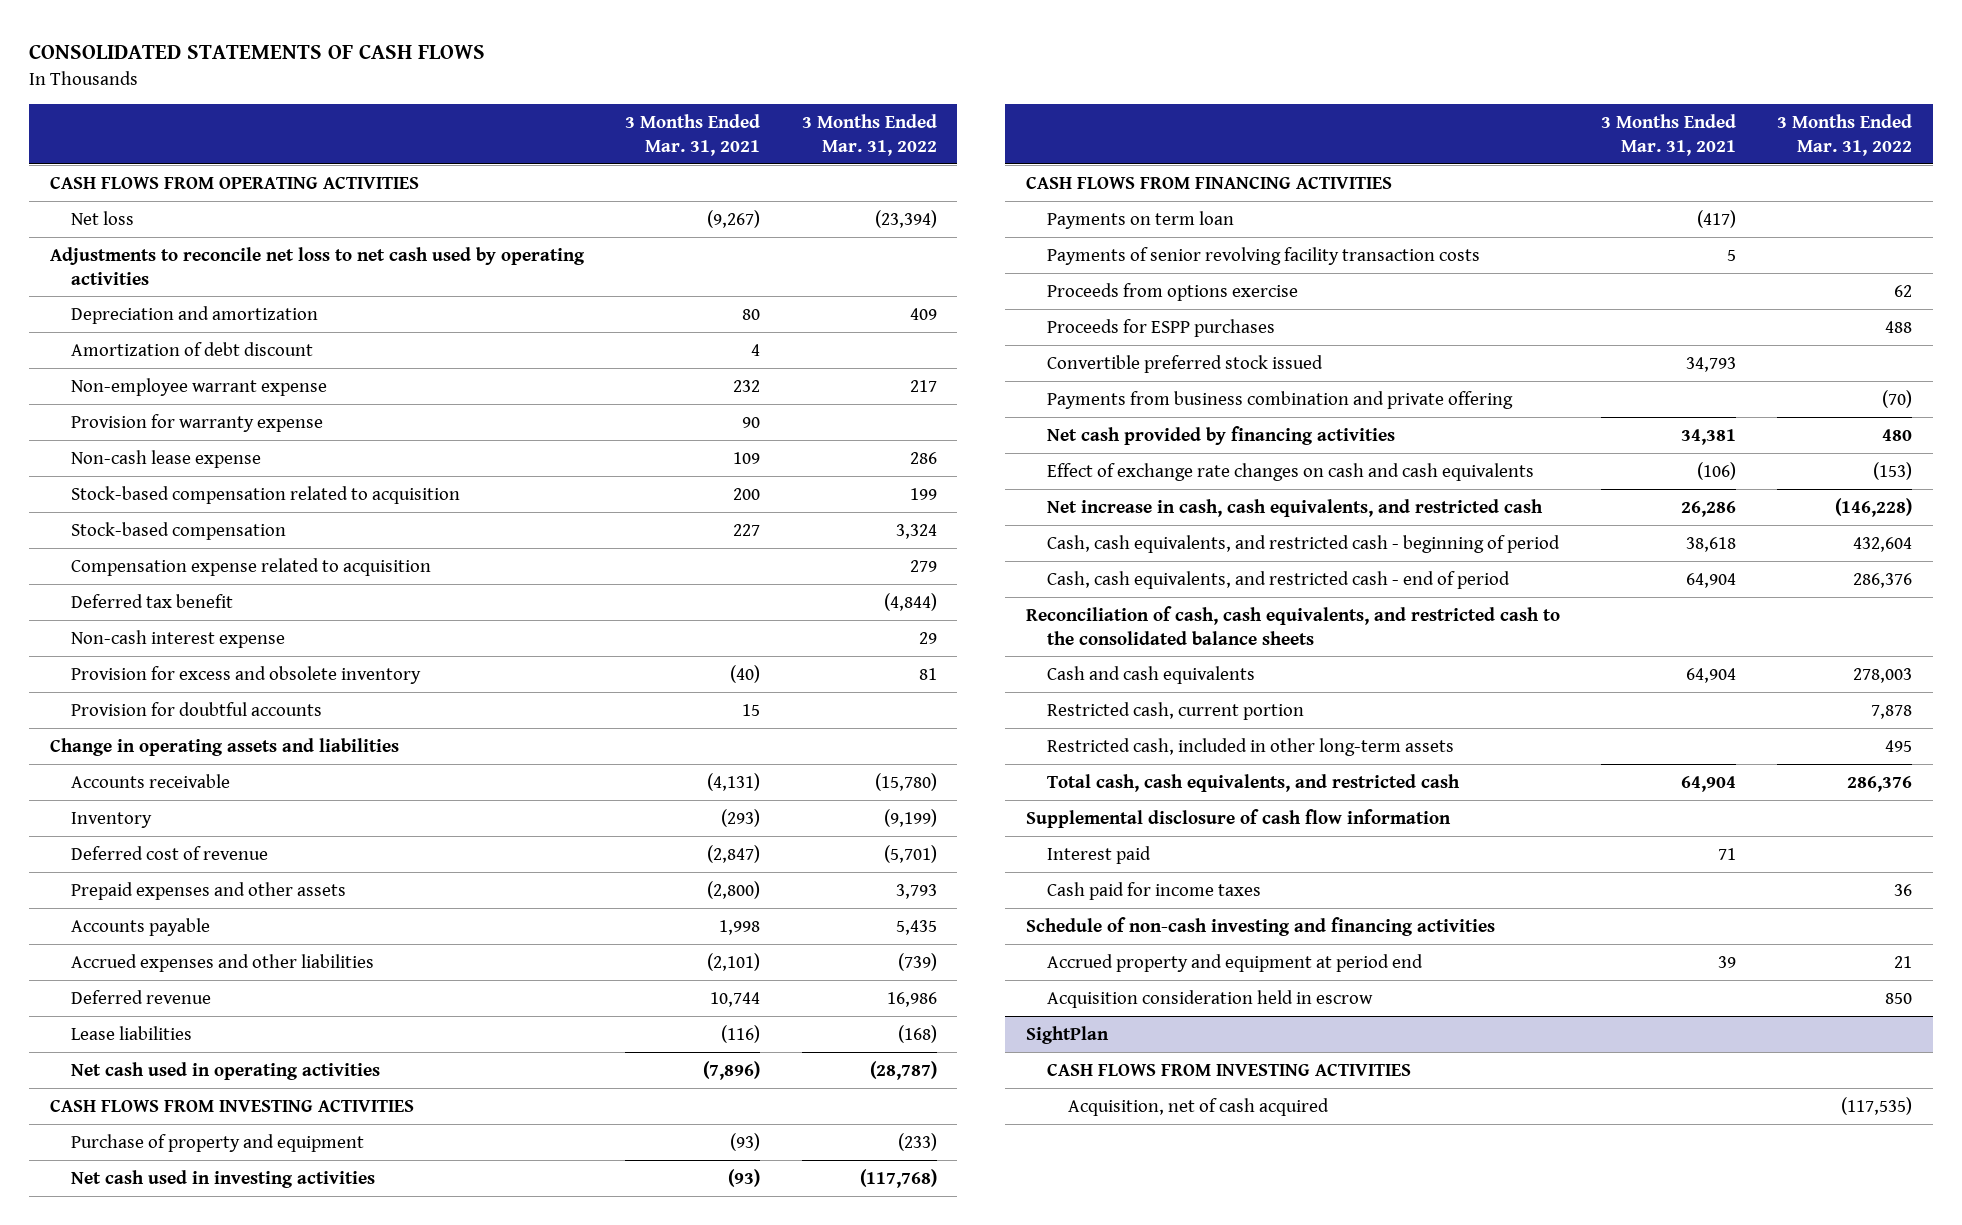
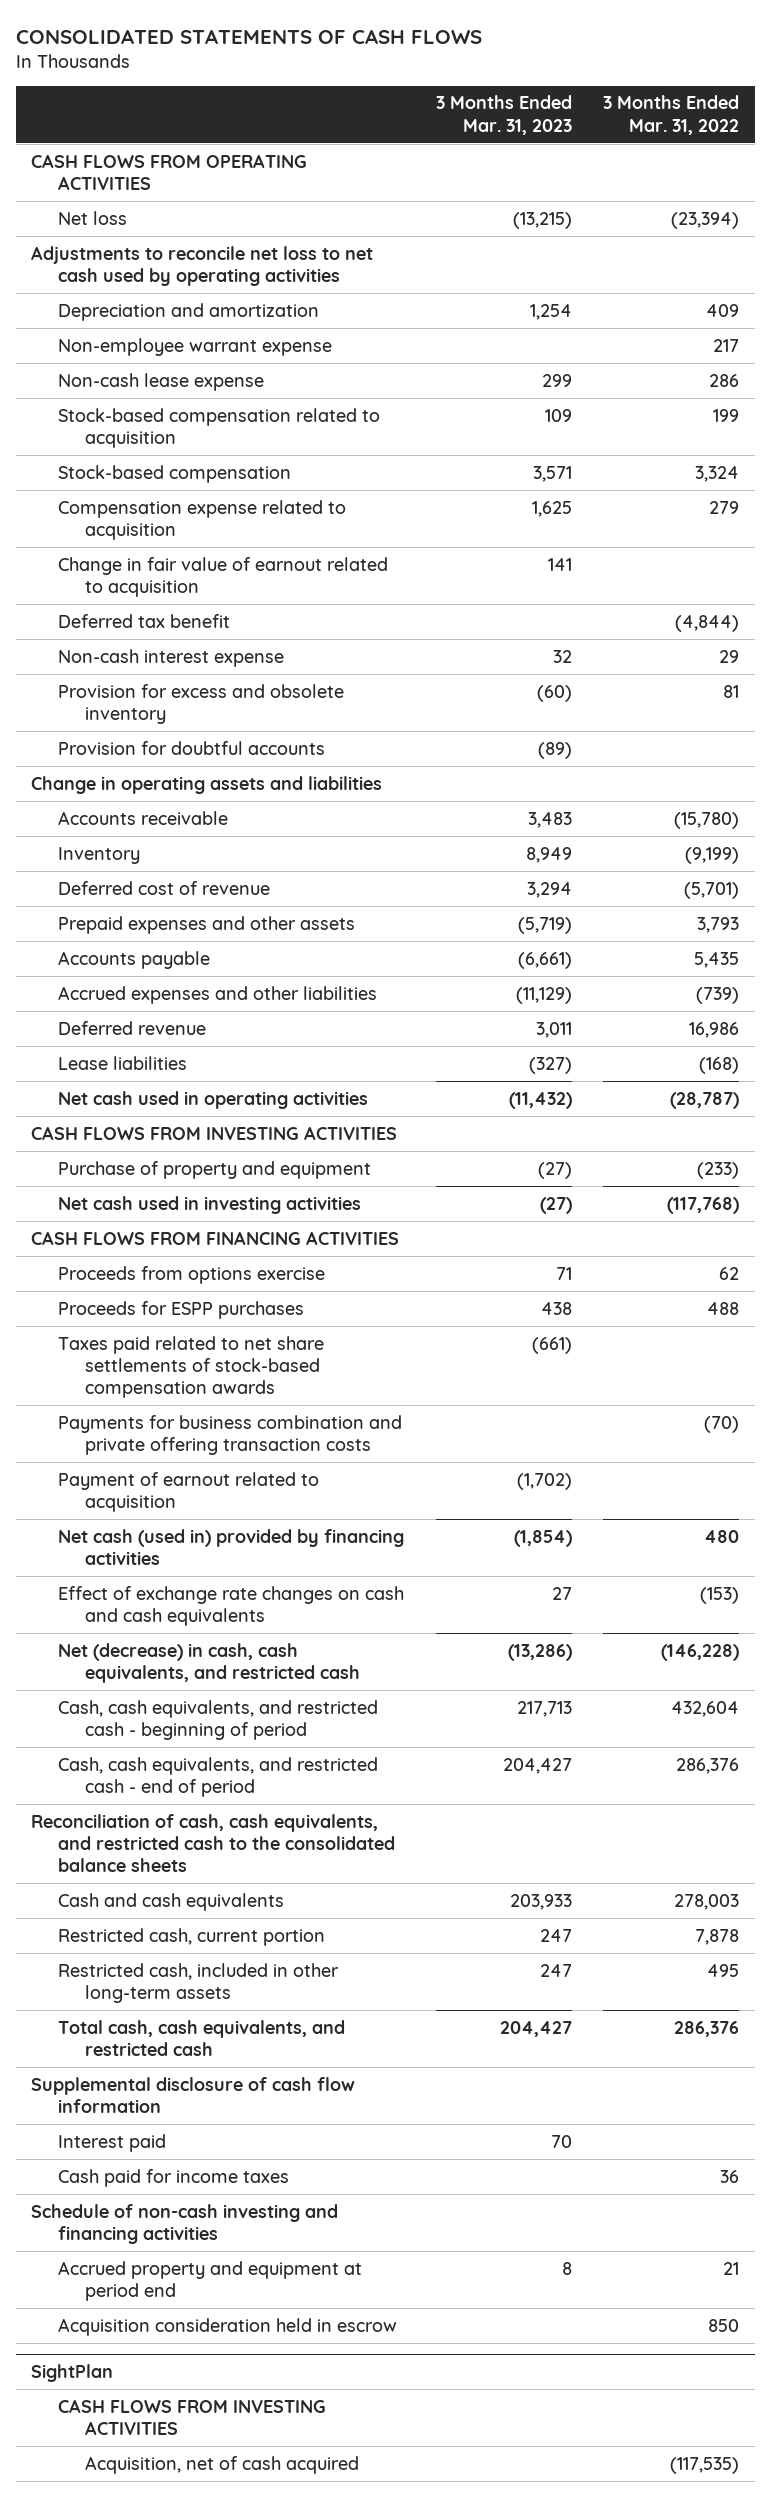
- | 3 Months Ended Mar. 31, 2021 | 3 Months Ended Mar. 31, 2022
+ | 3 Months Ended Mar. 31, 2023 | 3 Months Ended Mar. 31, 2022
- Amortization of debt discount | 4 |
- Provision for warranty expense | 90 |
+ Change in fair value of earnout related to acquisition | 141 |
- Payments on term loan | (417) |
- Payments of senior revolving facility transaction costs | 5 |
- Convertible preferred stock issued | 34,793 |
- Payments from business combination and private offering | | (70)
- Net cash provided by financing activities | 34,381 | 480
+ Taxes paid related to net share settlements of stock-based compensation awards | (661) |
+ Payments for business combination and private offering transaction costs | | (70)
+ Payment of earnout related to acquisition | (1,702) |
+ Net cash (used in) provided by financing activities | (1,854) | 480
- Net increase in cash, cash equivalents, and restricted cash | 26,286 | (146,228)
+ Net (decrease) in cash, cash equivalents, and restricted cash | (13,286) | (146,228)

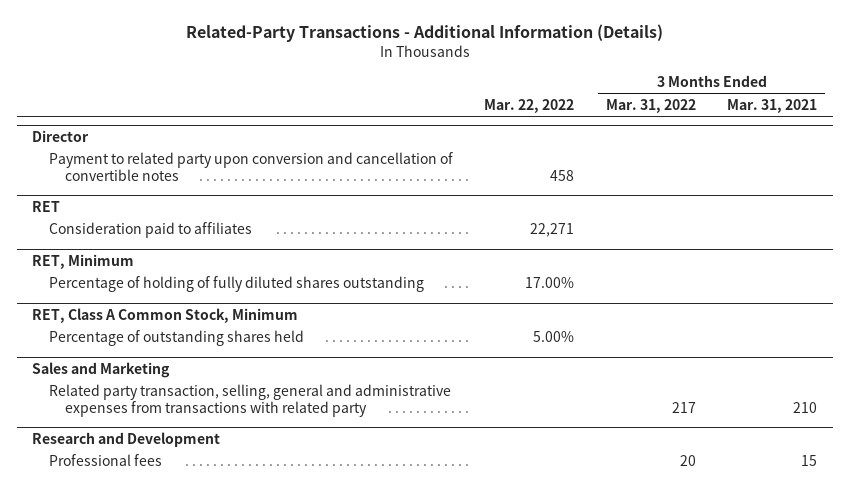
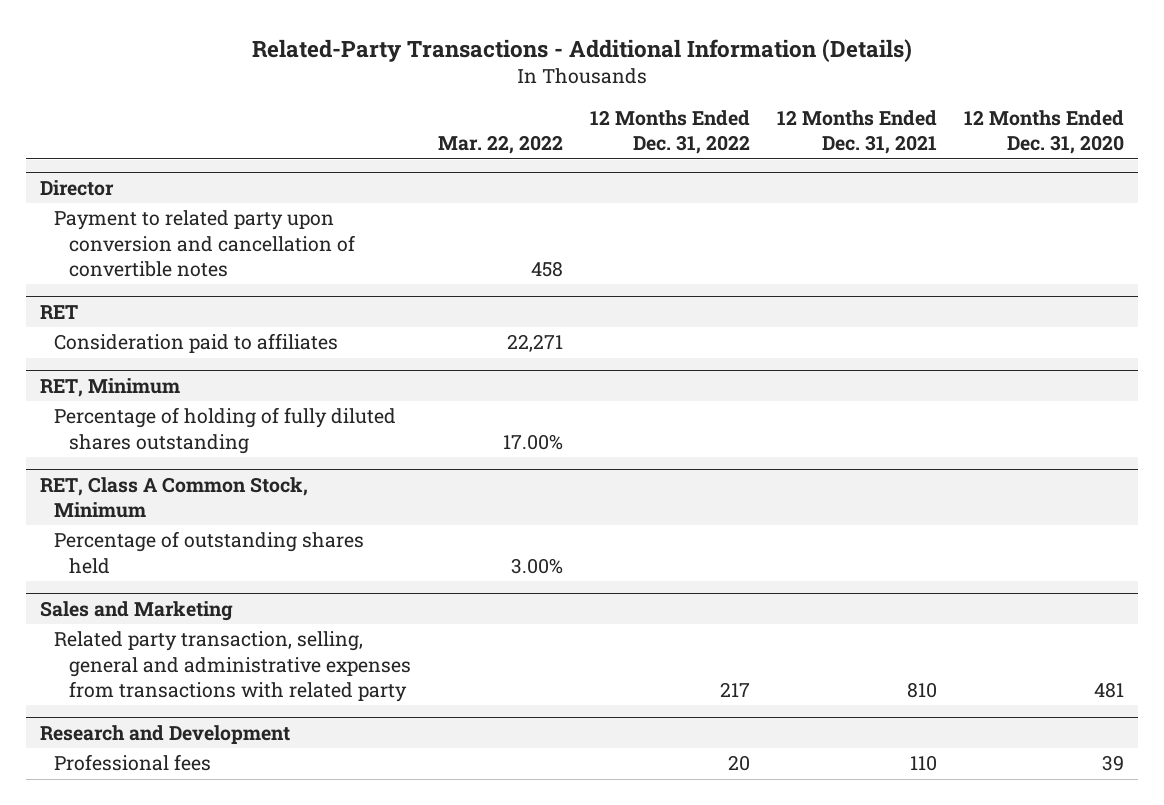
- | Mar. 22, 2022 | 3 Months Ended Mar. 31, 2022 | 3 Months Ended Mar. 31, 2021
+ | Mar. 22, 2022 | 12 Months Ended Dec. 31, 2022 | 12 Months Ended Dec. 31, 2021 | 12 Months Ended Dec. 31, 2020
@ RET, Class A Common Stock, Minimum
- Percentage of outstanding shares held | 5.00% | |
+ Percentage of outstanding shares held | 3.00% | | |

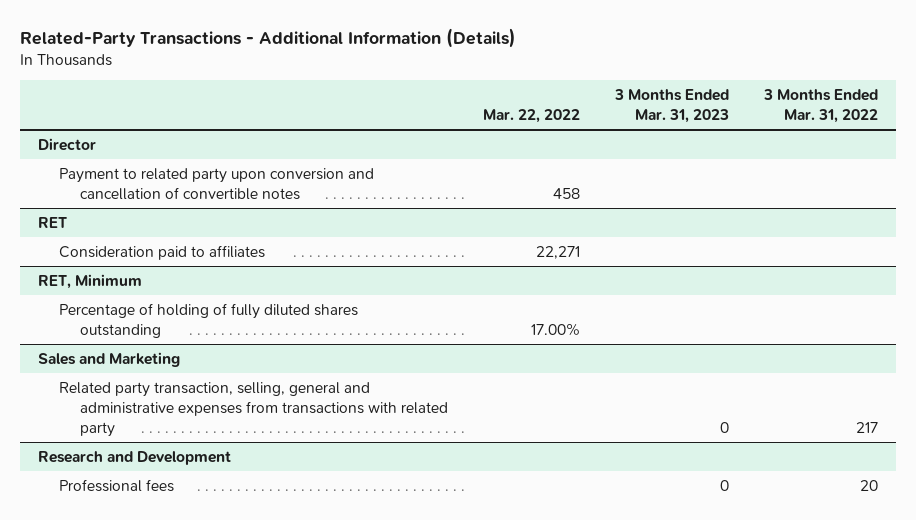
- | Mar. 22, 2022 | 12 Months Ended Dec. 31, 2022 | 12 Months Ended Dec. 31, 2021 | 12 Months Ended Dec. 31, 2020
+ | Mar. 22, 2022 | 3 Months Ended Mar. 31, 2023 | 3 Months Ended Mar. 31, 2022
- RET, Class A Common Stock, Minimum
- Percentage of outstanding shares held | 3.00% | | |

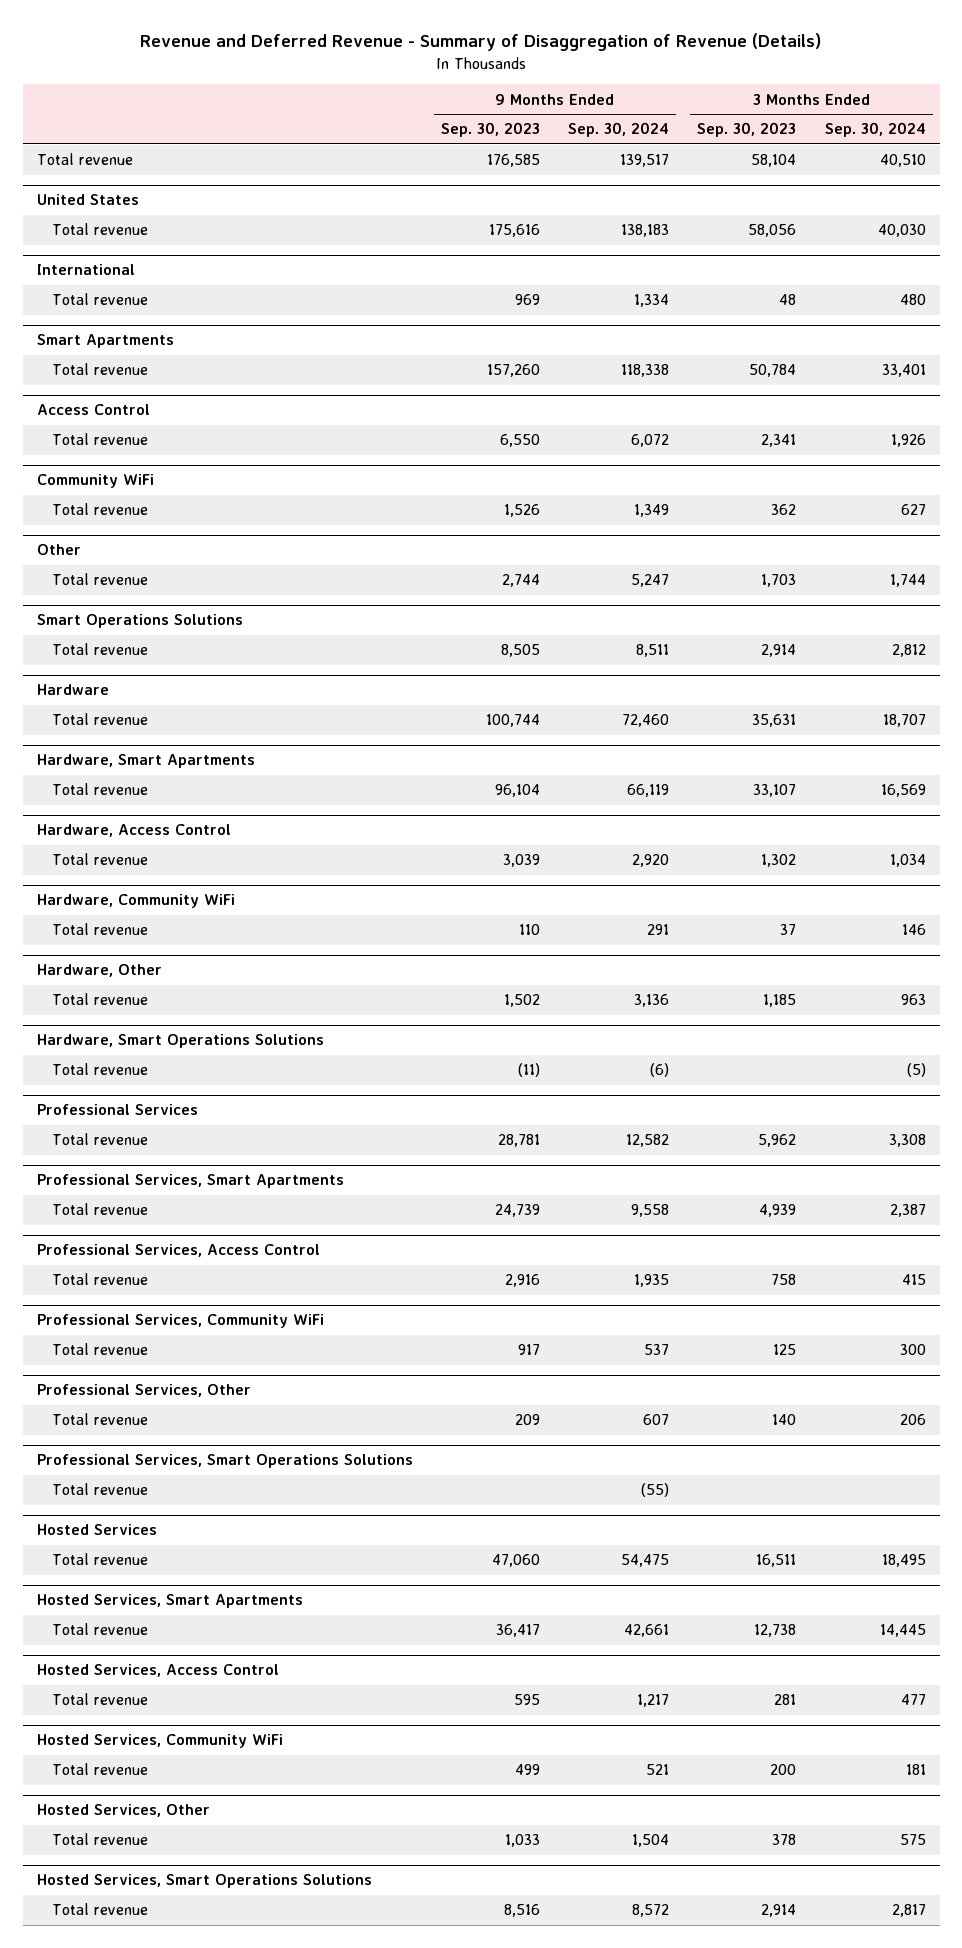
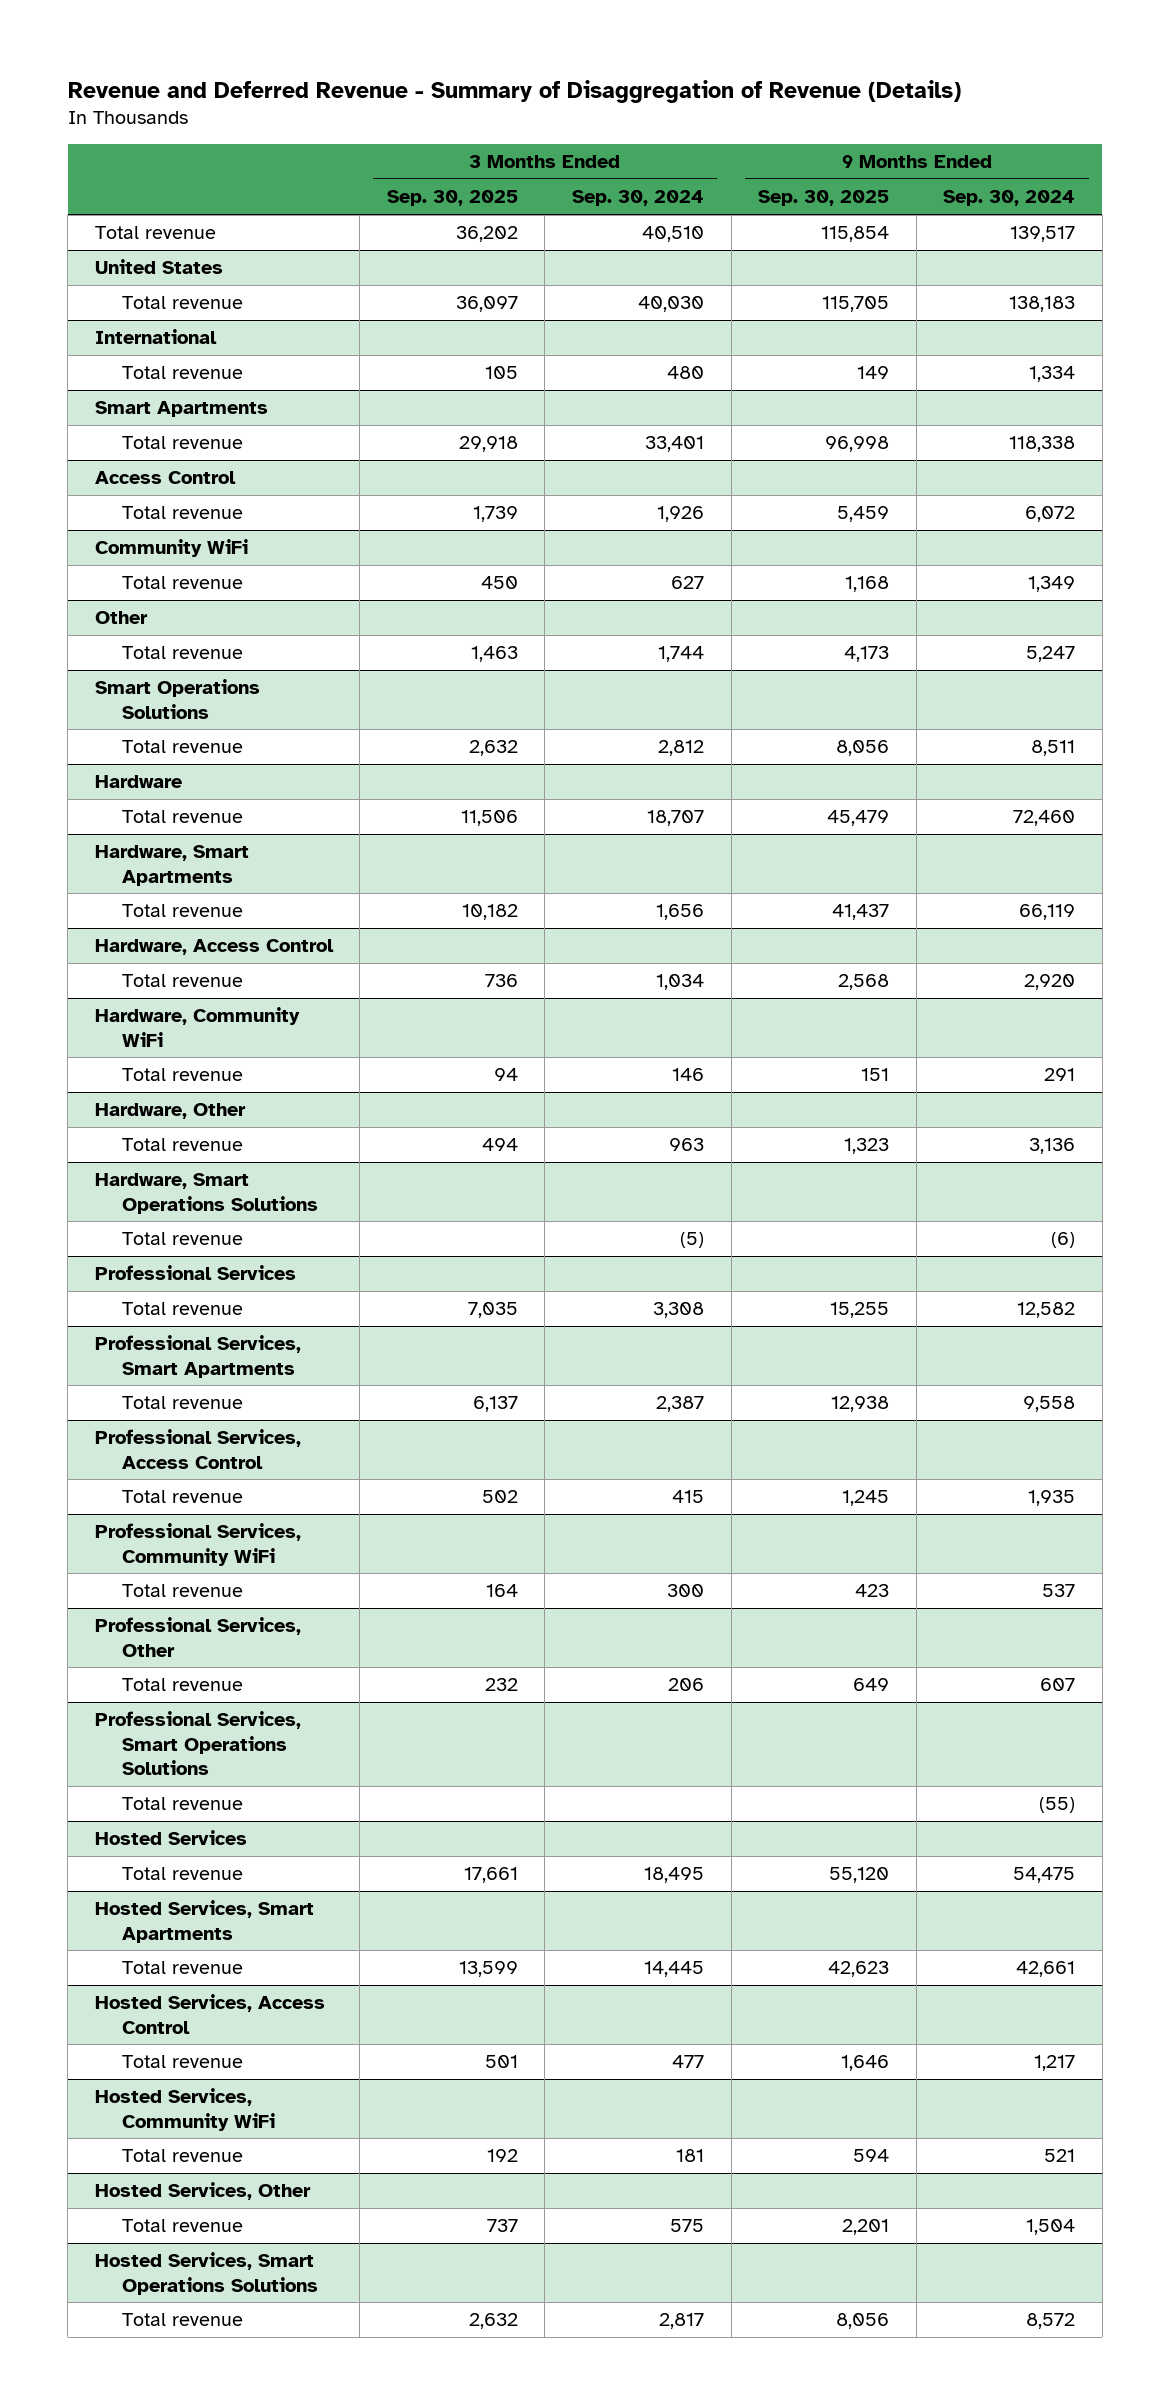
- | 9 Months Ended Sep. 30, 2023 | 9 Months Ended Sep. 30, 2024 | 3 Months Ended Sep. 30, 2023 | 3 Months Ended Sep. 30, 2024
+ | 3 Months Ended Sep. 30, 2025 | 3 Months Ended Sep. 30, 2024 | 9 Months Ended Sep. 30, 2025 | 9 Months Ended Sep. 30, 2024
@ Hardware, Smart Apartments
- Total revenue | 96,104 | 66,119 | 33,107 | 16,569
+ Total revenue | 10,182 | 1,656 | 41,437 | 66,119

